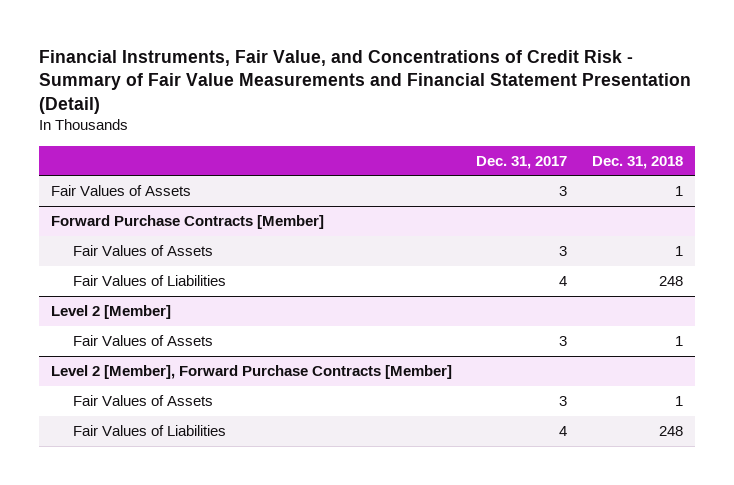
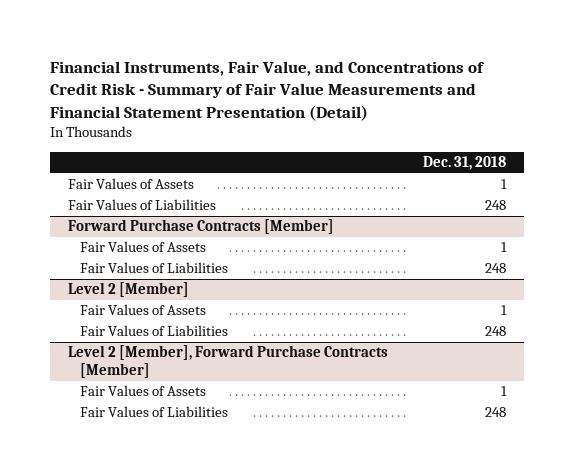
- | Dec. 31, 2017 | Dec. 31, 2018
+ | Dec. 31, 2018
+ Fair Values of Liabilities | 248
@ Level 2 [Member]
+ Fair Values of Liabilities | 248

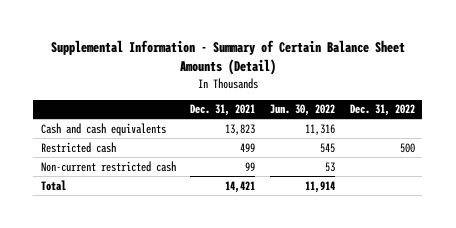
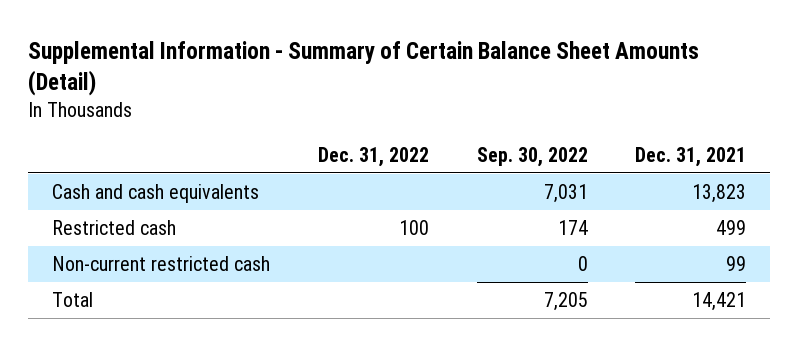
- | Dec. 31, 2021 | Jun. 30, 2022 | Dec. 31, 2022
+ | Dec. 31, 2022 | Sep. 30, 2022 | Dec. 31, 2021
- Restricted cash | 499 | 545 | 500
+ Restricted cash | 100 | 174 | 499

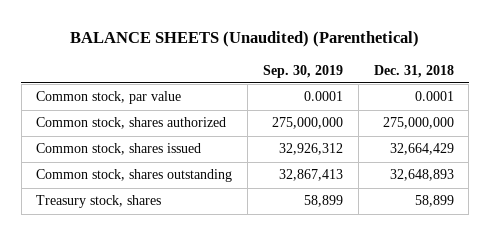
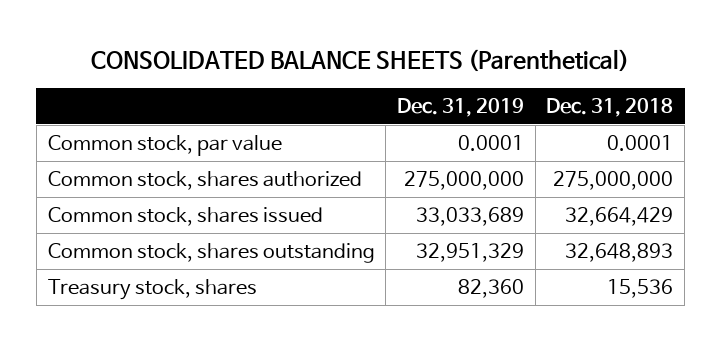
- BALANCE SHEETS (Unaudited) (Parenthetical)
+ CONSOLIDATED BALANCE SHEETS (Parenthetical)
- | Sep. 30, 2019 | Dec. 31, 2018
+ | Dec. 31, 2019 | Dec. 31, 2018
- Treasury stock, shares | 58,899 | 58,899
+ Treasury stock, shares | 82,360 | 15,536

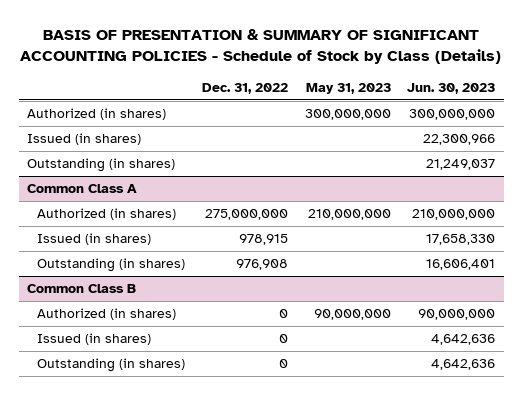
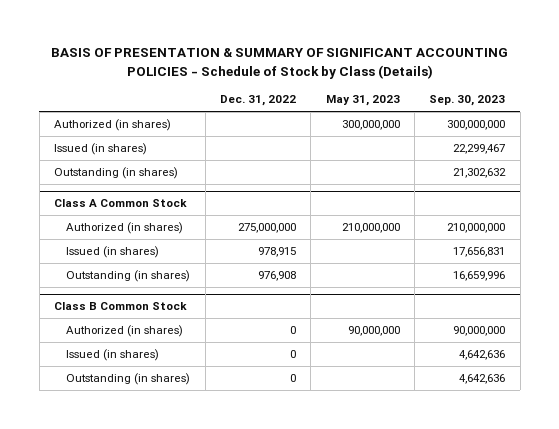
- | Dec. 31, 2022 | May 31, 2023 | Jun. 30, 2023
+ | Dec. 31, 2022 | May 31, 2023 | Sep. 30, 2023
- Common Class A
+ Class A Common Stock
- Common Class B
+ Class B Common Stock

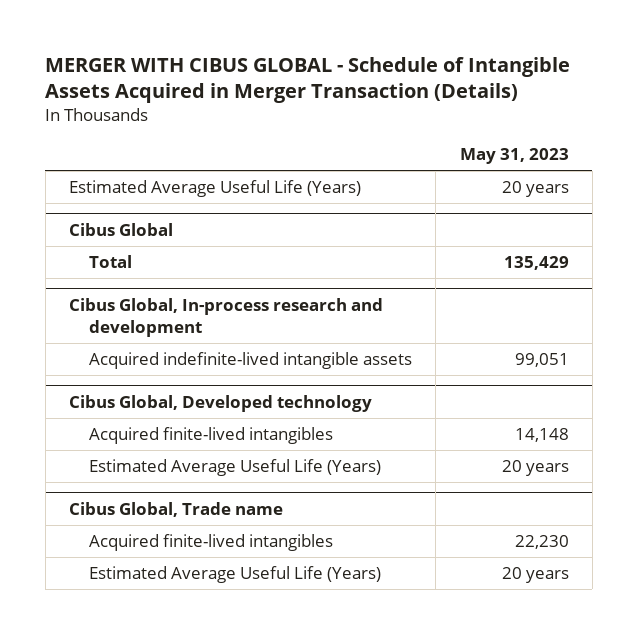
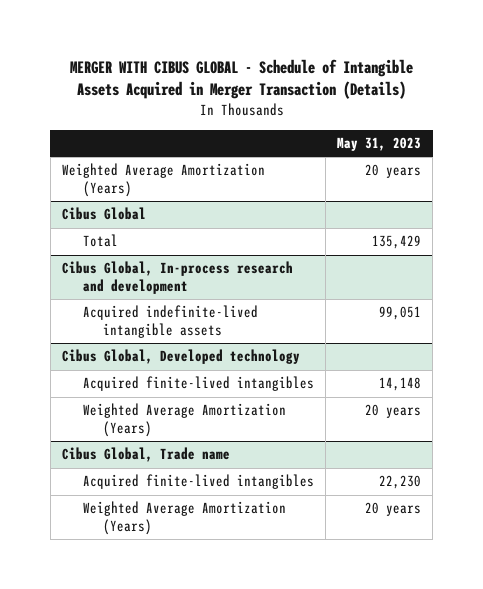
- Estimated Average Useful Life (Years) | 20 years
+ Weighted Average Amortization (Years) | 20 years
@ Cibus Global, Developed technology
- Estimated Average Useful Life (Years) | 20 years
+ Weighted Average Amortization (Years) | 20 years
@ Cibus Global, Trade name
- Estimated Average Useful Life (Years) | 20 years
+ Weighted Average Amortization (Years) | 20 years

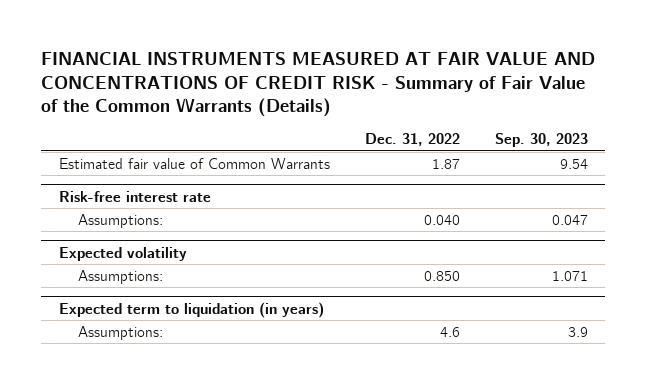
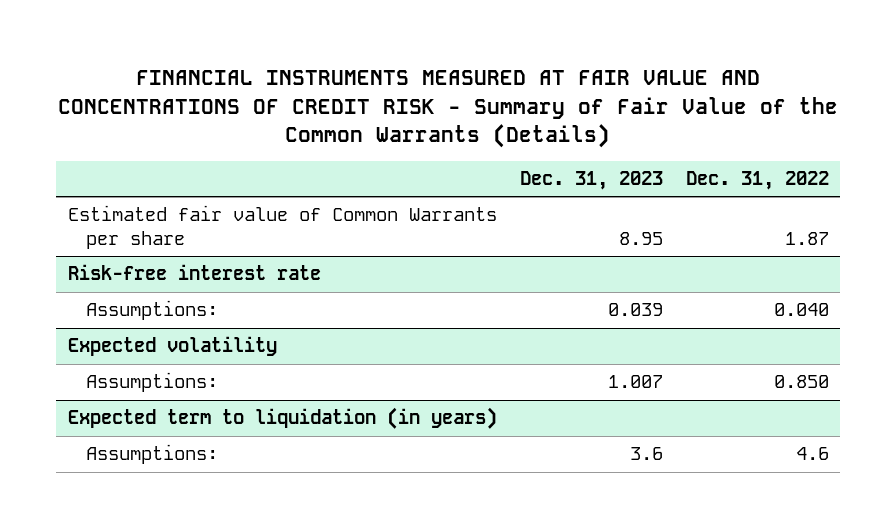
- | Dec. 31, 2022 | Sep. 30, 2023
+ | Dec. 31, 2023 | Dec. 31, 2022
- Estimated fair value of Common Warrants | 1.87 | 9.54
+ Estimated fair value of Common Warrants per share | 8.95 | 1.87

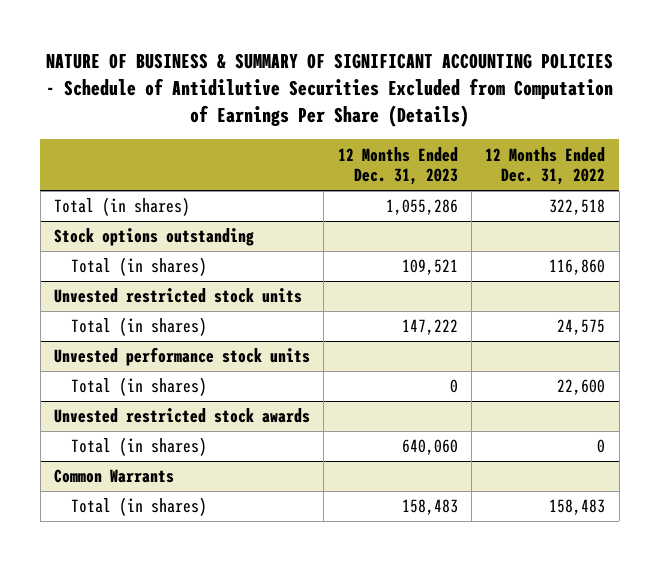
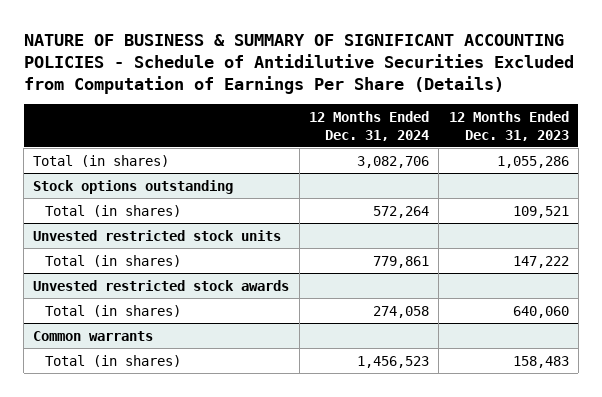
- | 12 Months Ended Dec. 31, 2023 | 12 Months Ended Dec. 31, 2022
+ | 12 Months Ended Dec. 31, 2024 | 12 Months Ended Dec. 31, 2023
- Unvested performance stock units
- Total (in shares) | 0 | 22,600
- Common Warrants
+ Common warrants

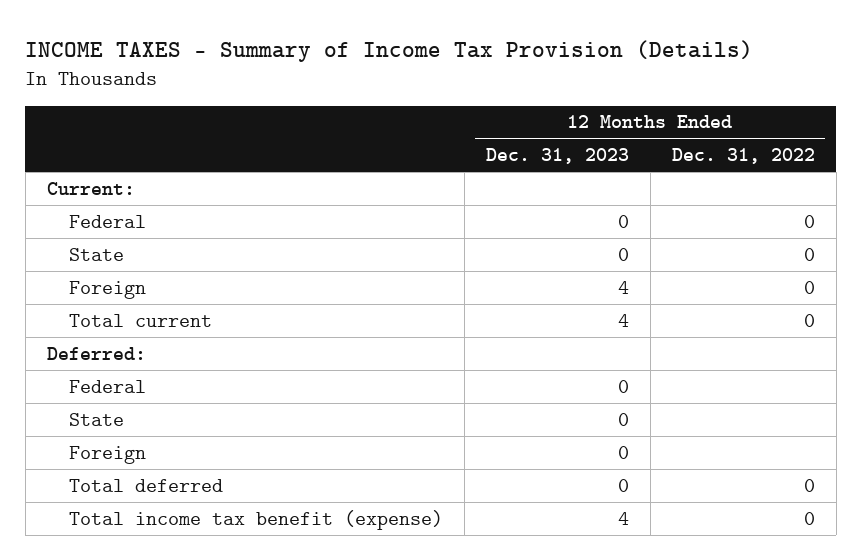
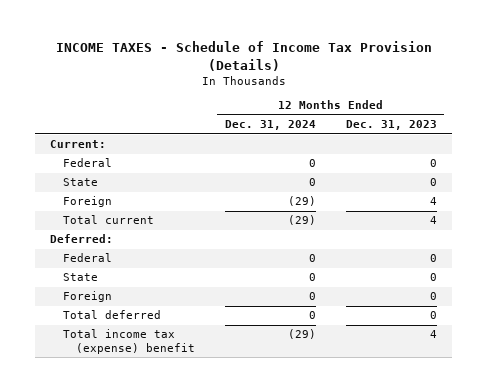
- INCOME TAXES - Summary of Income Tax Provision (Details)
+ INCOME TAXES - Schedule of Income Tax Provision (Details)
- | 12 Months Ended Dec. 31, 2023 | 12 Months Ended Dec. 31, 2022
+ | 12 Months Ended Dec. 31, 2024 | 12 Months Ended Dec. 31, 2023
- Total income tax benefit (expense) | 4 | 0
+ Total income tax (expense) benefit | (29) | 4

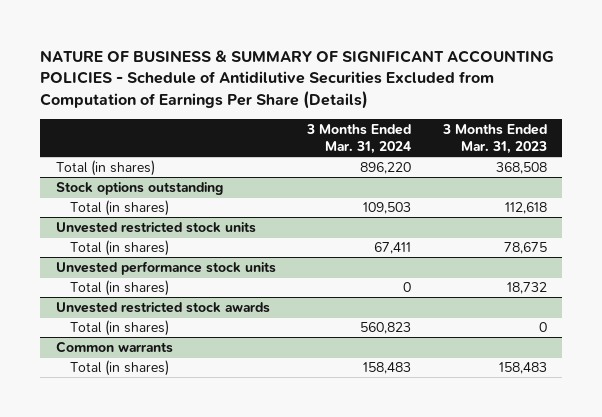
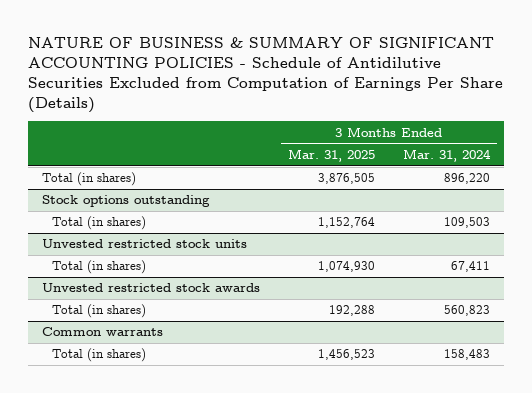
- | 3 Months Ended Mar. 31, 2024 | 3 Months Ended Mar. 31, 2023
+ | 3 Months Ended Mar. 31, 2025 | 3 Months Ended Mar. 31, 2024
- Unvested performance stock units
- Total (in shares) | 0 | 18,732

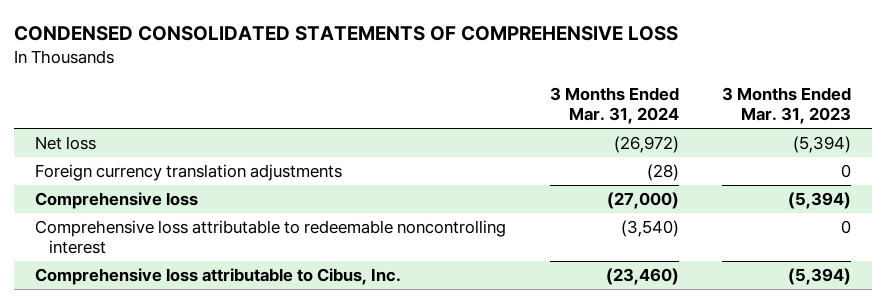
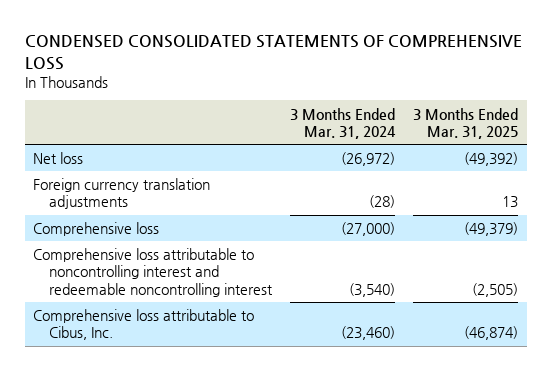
- | 3 Months Ended Mar. 31, 2024 | 3 Months Ended Mar. 31, 2023
+ | 3 Months Ended Mar. 31, 2024 | 3 Months Ended Mar. 31, 2025
- Comprehensive loss attributable to redeemable noncontrolling interest | (3,540) | 0
+ Comprehensive loss attributable to noncontrolling interest and redeemable noncontrolling interest | (3,540) | (2,505)

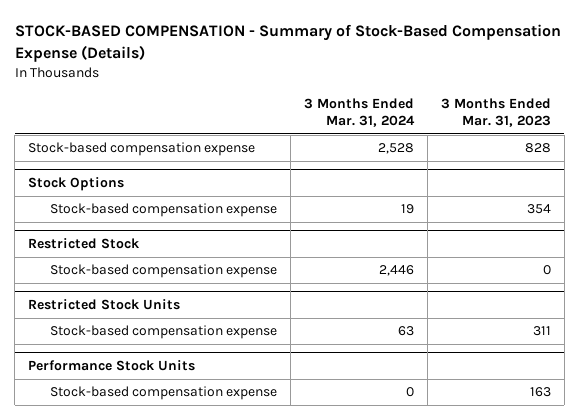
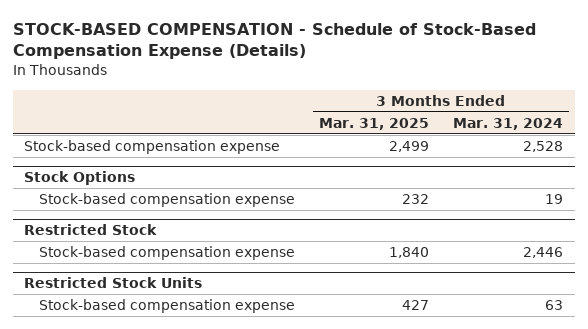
- STOCK-BASED COMPENSATION - Summary of Stock-Based Compensation Expense (Details)
+ STOCK-BASED COMPENSATION - Schedule of Stock-Based Compensation Expense (Details)
- | 3 Months Ended Mar. 31, 2024 | 3 Months Ended Mar. 31, 2023
+ | 3 Months Ended Mar. 31, 2025 | 3 Months Ended Mar. 31, 2024
- Performance Stock Units
- Stock-based compensation expense | 0 | 163

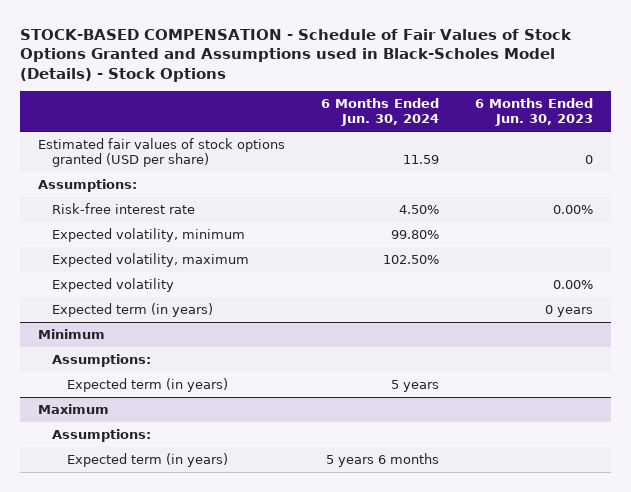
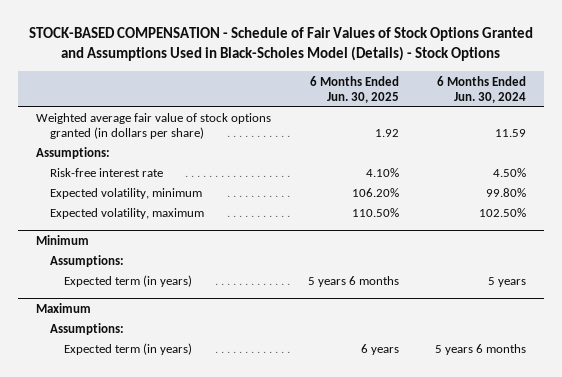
- STOCK-BASED COMPENSATION - Schedule of Fair Values of Stock Options Granted and Assumptions used in Black-Scholes Model (Details) - Stock Options
+ STOCK-BASED COMPENSATION - Schedule of Fair Values of Stock Options Granted and Assumptions Used in Black-Scholes Model (Details) - Stock Options
- | 6 Months Ended Jun. 30, 2024 | 6 Months Ended Jun. 30, 2023
+ | 6 Months Ended Jun. 30, 2025 | 6 Months Ended Jun. 30, 2024
- Estimated fair values of stock options granted (USD per share) | 11.59 | 0
+ Weighted average fair value of stock options granted (in dollars per share) | 1.92 | 11.59
- Expected volatility | | 0.00%
- Expected term (in years) | | 0 years

